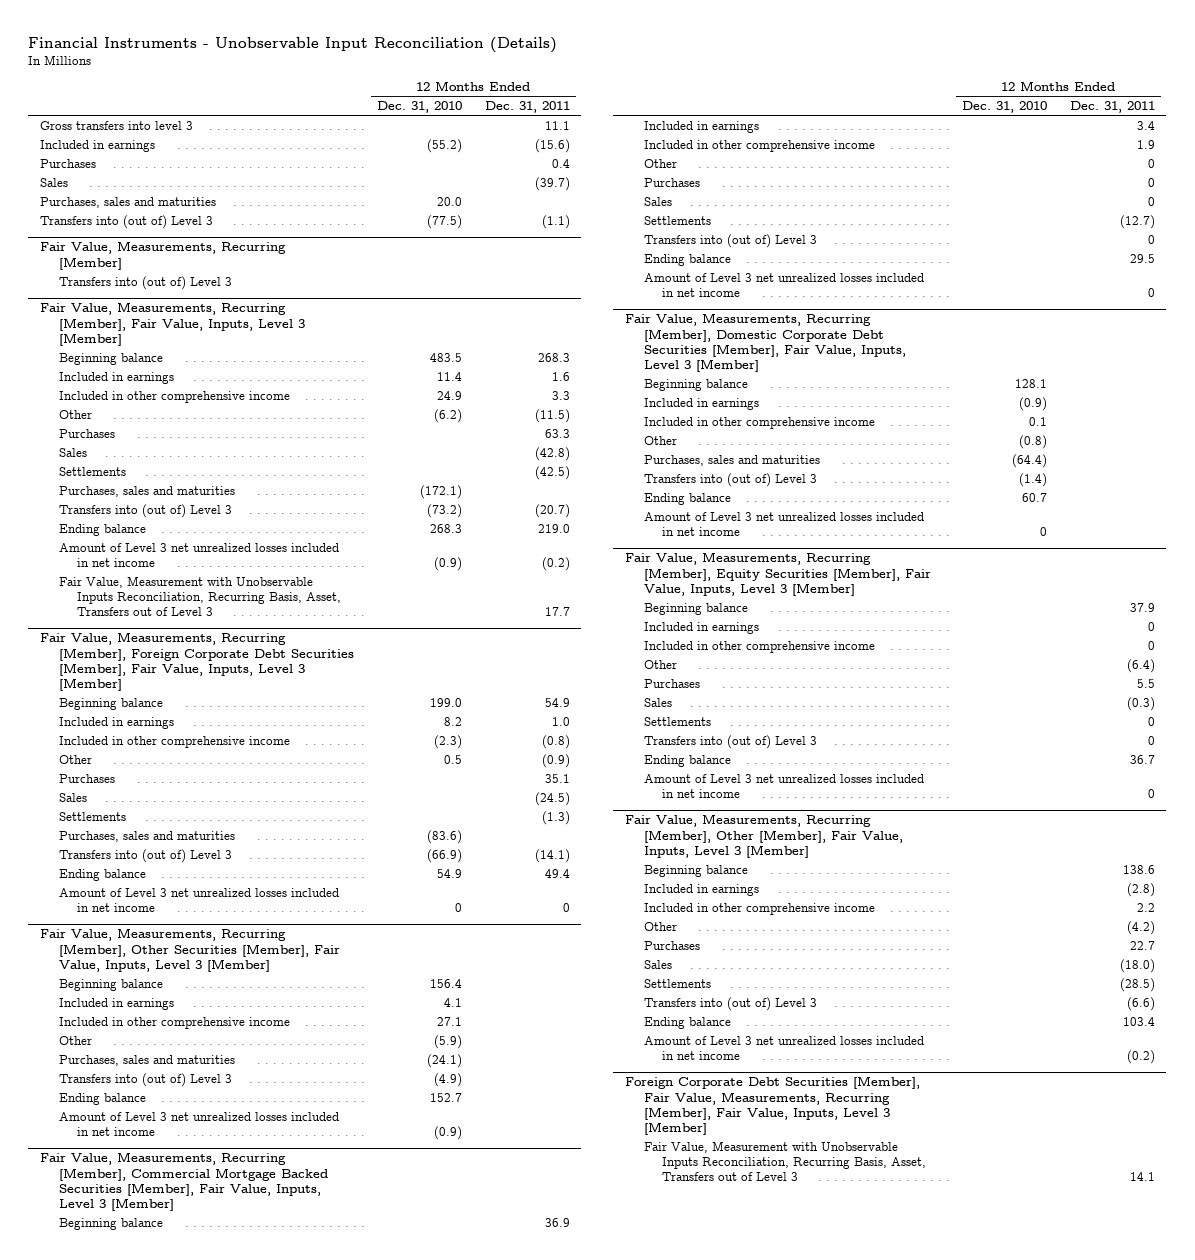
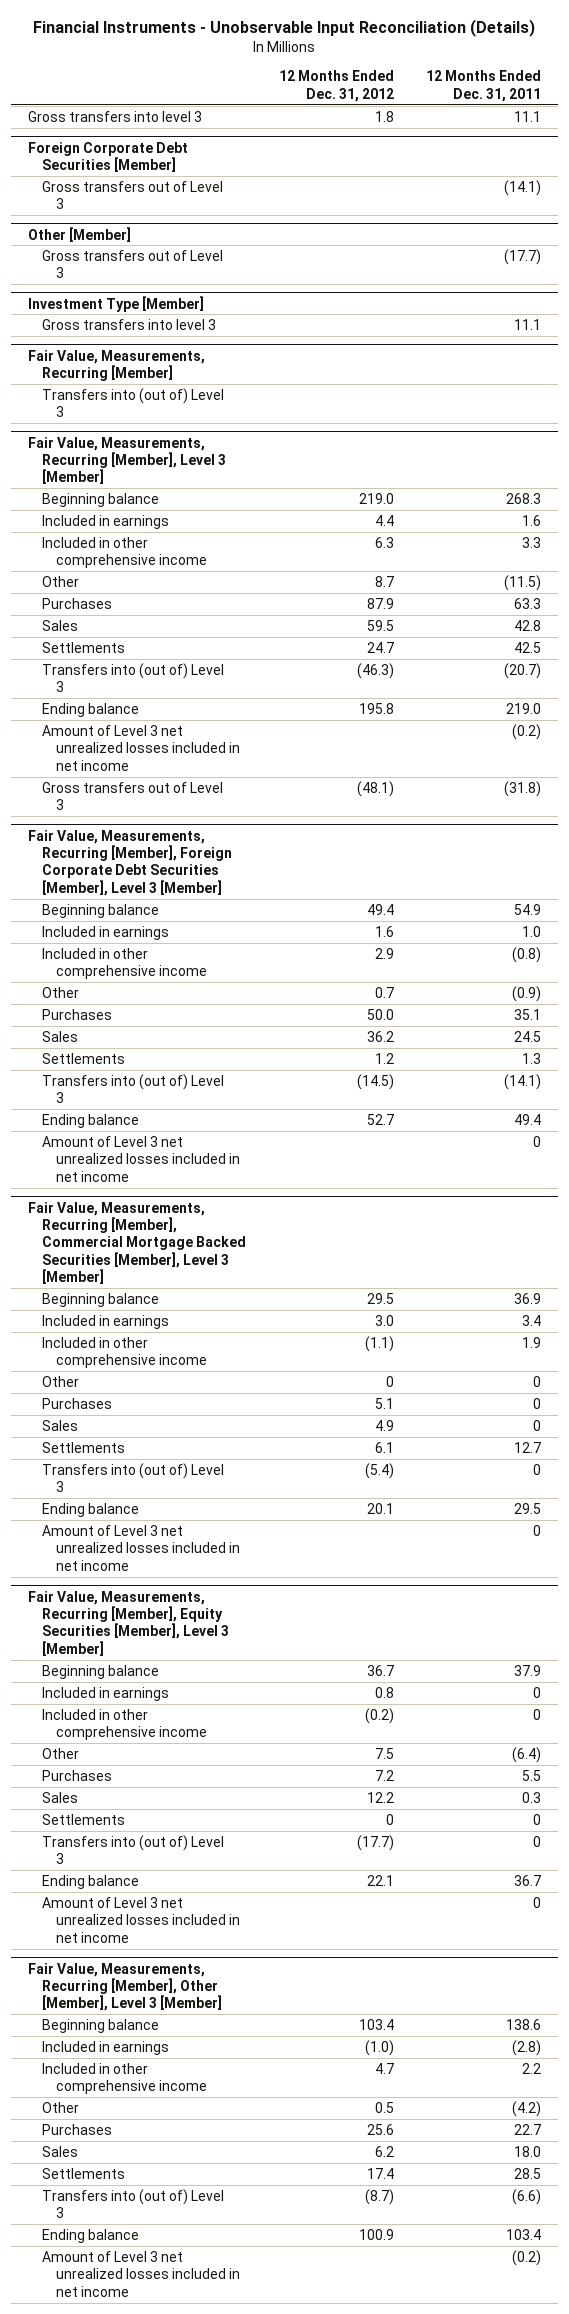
- | 12 Months Ended Dec. 31, 2010 | 12 Months Ended Dec. 31, 2011
+ | 12 Months Ended Dec. 31, 2012 | 12 Months Ended Dec. 31, 2011
- Included in earnings | (55.2) | (15.6)
- Purchases | | 0.4
- Sales | | (39.7)
- Purchases, sales and maturities | 20.0 |
- Transfers into (out of) Level 3 | (77.5) | (1.1)
+ Foreign Corporate Debt Securities [Member]
+ Gross transfers out of Level 3 | | (14.1)
+ Other [Member]
+ Gross transfers out of Level 3 | | (17.7)
+ Investment Type [Member]
+ Gross transfers into level 3 | | 11.1
- Fair Value, Measurements, Recurring [Member], Fair Value, Inputs, Level 3 [Member]
+ Fair Value, Measurements, Recurring [Member], Level 3 [Member]
- Sales | | (42.8)
- Settlements | | (42.5)
- Purchases, sales and maturities | (172.1) |
+ Sales | 59.5 | 42.8
+ Settlements | 24.7 | 42.5
- Fair Value, Measurement with Unobservable Inputs Reconciliation, Recurring Basis, Asset, Transfers out of Level 3 | | 17.7
- Fair Value, Measurements, Recurring [Member], Foreign Corporate Debt Securities [Member], Fair Value, Inputs, Level 3 [Member]
+ Gross transfers out of Level 3 | (48.1) | (31.8)
+ Fair Value, Measurements, Recurring [Member], Foreign Corporate Debt Securities [Member], Level 3 [Member]
- Sales | | (24.5)
- Settlements | | (1.3)
- Purchases, sales and maturities | (83.6) |
+ Sales | 36.2 | 24.5
+ Settlements | 1.2 | 1.3
- Fair Value, Measurements, Recurring [Member], Other Securities [Member], Fair Value, Inputs, Level 3 [Member]
- Beginning balance | 156.4 |
- Included in earnings | 4.1 |
- Included in other comprehensive income | 27.1 |
- Other | (5.9) |
- Purchases, sales and maturities | (24.1) |
- Transfers into (out of) Level 3 | (4.9) |
- Ending balance | 152.7 |
- Amount of Level 3 net unrealized losses included in net income | (0.9) |
- Fair Value, Measurements, Recurring [Member], Commercial Mortgage Backed Securities [Member], Fair Value, Inputs, Level 3 [Member]
+ Fair Value, Measurements, Recurring [Member], Commercial Mortgage Backed Securities [Member], Level 3 [Member]
- Settlements | | (12.7)
+ Settlements | 6.1 | 12.7
- Fair Value, Measurements, Recurring [Member], Domestic Corporate Debt Securities [Member], Fair Value, Inputs, Level 3 [Member]
- Beginning balance | 128.1 |
- Included in earnings | (0.9) |
- Included in other comprehensive income | 0.1 |
- Other | (0.8) |
- Purchases, sales and maturities | (64.4) |
- Transfers into (out of) Level 3 | (1.4) |
- Ending balance | 60.7 |
- Amount of Level 3 net unrealized losses included in net income | 0 |
- Fair Value, Measurements, Recurring [Member], Equity Securities [Member], Fair Value, Inputs, Level 3 [Member]
+ Fair Value, Measurements, Recurring [Member], Equity Securities [Member], Level 3 [Member]
- Sales | | (0.3)
+ Sales | 12.2 | 0.3
- Fair Value, Measurements, Recurring [Member], Other [Member], Fair Value, Inputs, Level 3 [Member]
+ Fair Value, Measurements, Recurring [Member], Other [Member], Level 3 [Member]
- Sales | | (18.0)
- Settlements | | (28.5)
+ Sales | 6.2 | 18.0
+ Settlements | 17.4 | 28.5
- Foreign Corporate Debt Securities [Member], Fair Value, Measurements, Recurring [Member], Fair Value, Inputs, Level 3 [Member]
- Fair Value, Measurement with Unobservable Inputs Reconciliation, Recurring Basis, Asset, Transfers out of Level 3 | | 14.1

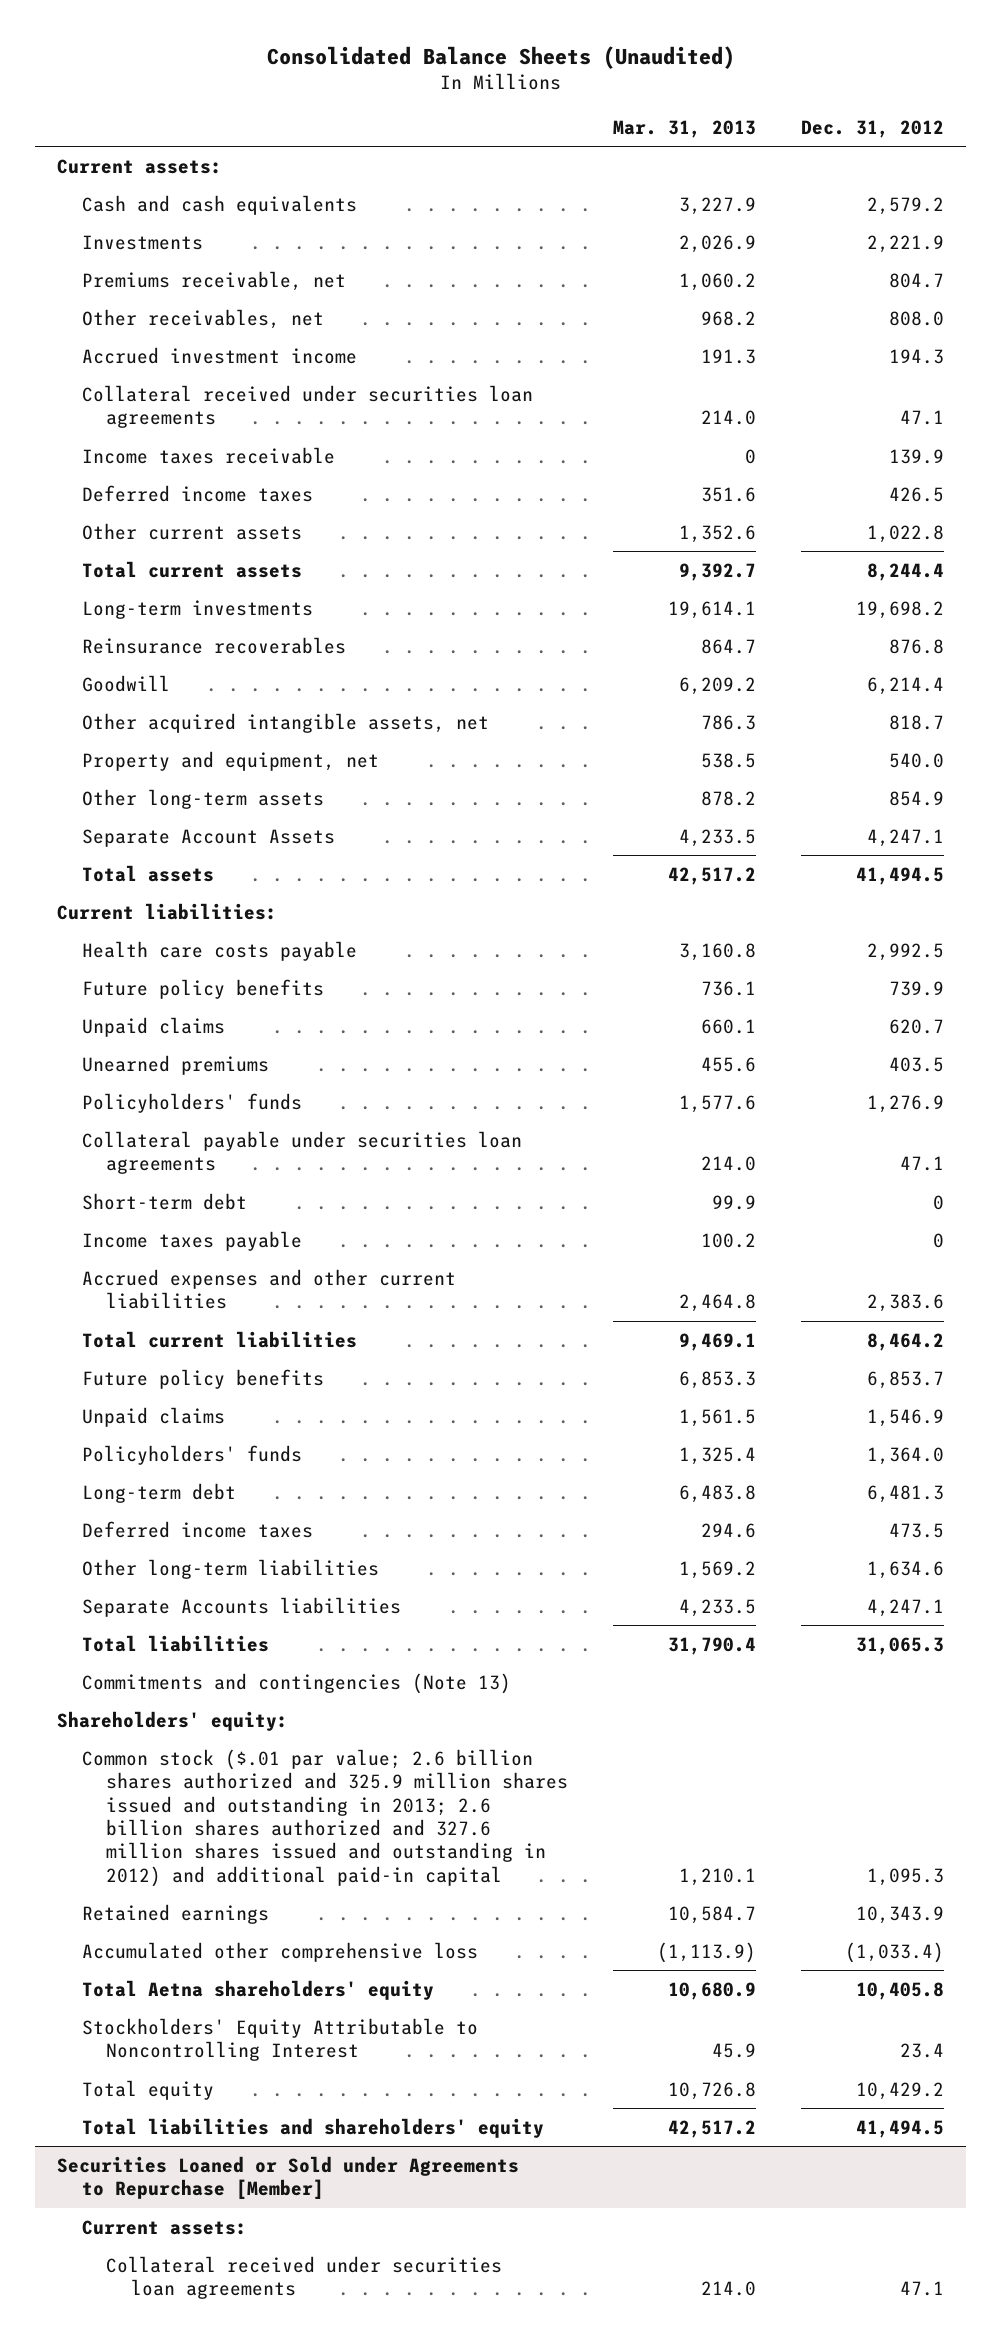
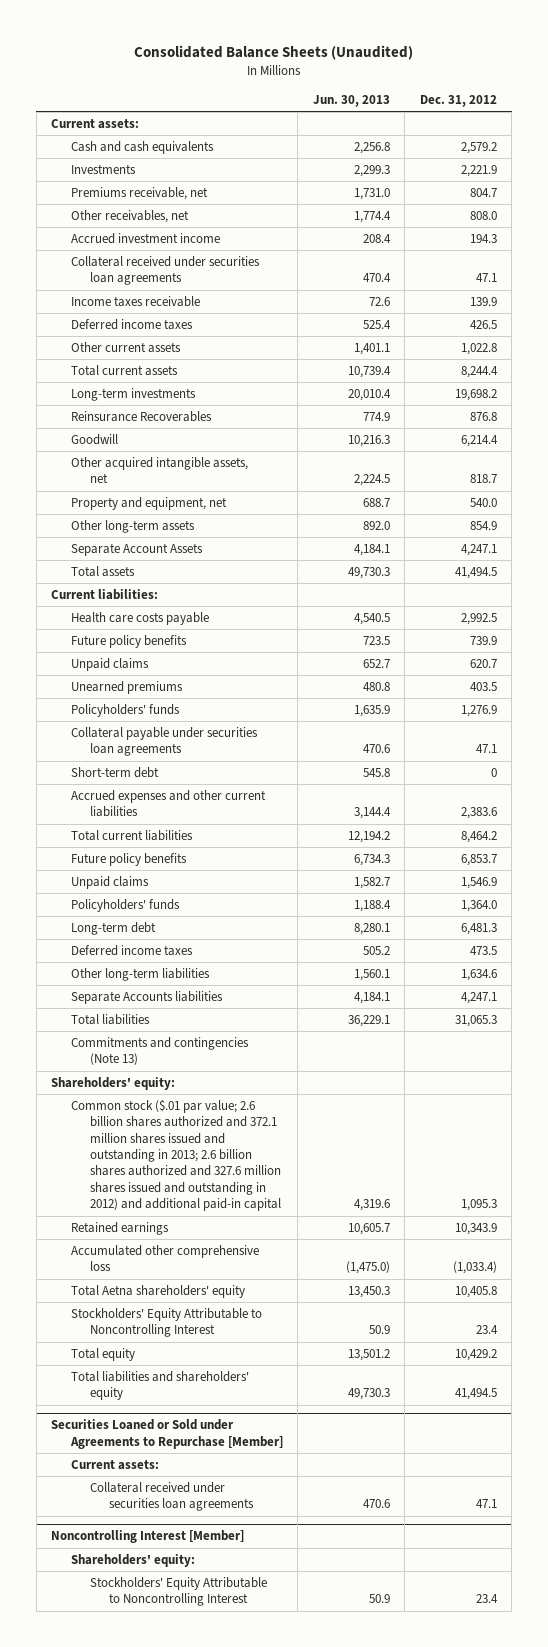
- | Mar. 31, 2013 | Dec. 31, 2012
+ | Jun. 30, 2013 | Dec. 31, 2012
- Reinsurance recoverables | 864.7 | 876.8
+ Reinsurance Recoverables | 774.9 | 876.8
- Income taxes payable | 100.2 | 0
- Common stock ($.01 par value; 2.6 billion shares authorized and 325.9 million shares issued and outstanding in 2013; 2.6 billion shares authorized and 327.6 million shares issued and outstanding in 2012) and additional paid-in capital | 1,210.1 | 1,095.3
+ Common stock ($.01 par value; 2.6 billion shares authorized and 372.1 million shares issued and outstanding in 2013; 2.6 billion shares authorized and 327.6 million shares issued and outstanding in 2012) and additional paid-in capital | 4,319.6 | 1,095.3
+ Noncontrolling Interest [Member]
+ Shareholders' equity:
+ Stockholders' Equity Attributable to Noncontrolling Interest | 50.9 | 23.4

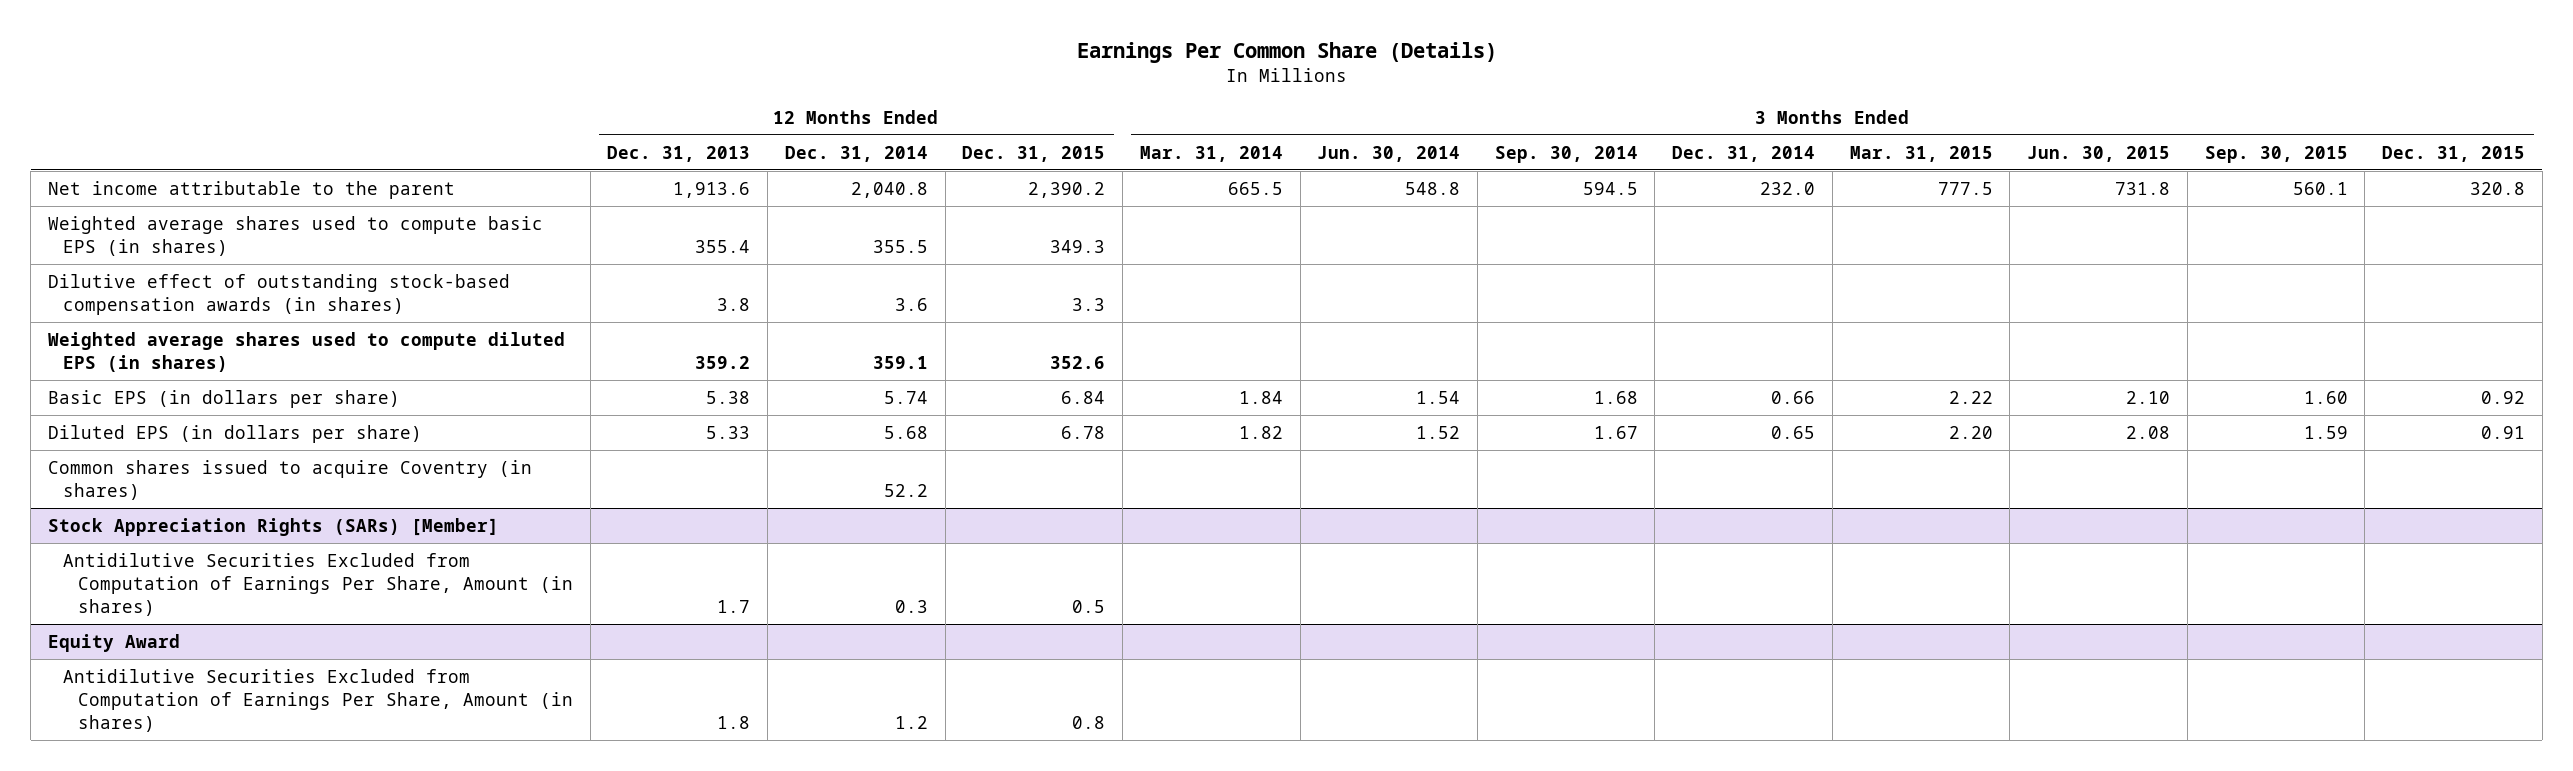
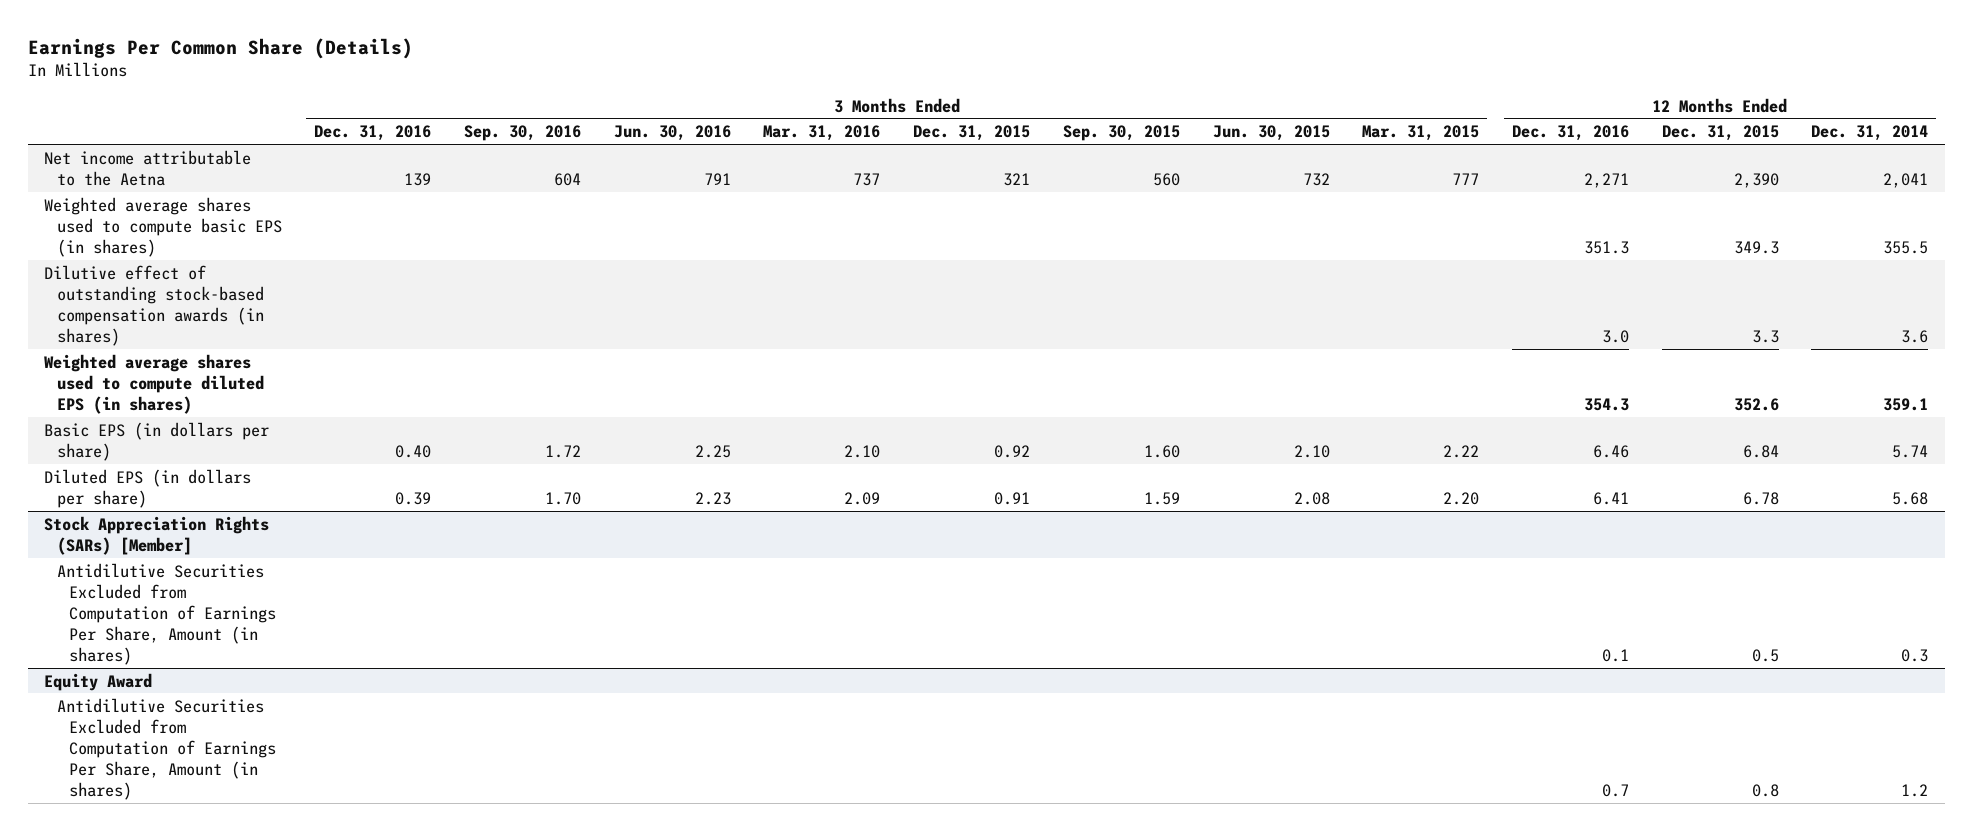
- | 12 Months Ended Dec. 31, 2013 | 12 Months Ended Dec. 31, 2014 | 12 Months Ended Dec. 31, 2015 | 3 Months Ended Mar. 31, 2014 | 3 Months Ended Jun. 30, 2014 | 3 Months Ended Sep. 30, 2014 | 3 Months Ended Dec. 31, 2014 | 3 Months Ended Mar. 31, 2015 | 3 Months Ended Jun. 30, 2015 | 3 Months Ended Sep. 30, 2015 | 3 Months Ended Dec. 31, 2015
+ | 3 Months Ended Dec. 31, 2016 | 3 Months Ended Sep. 30, 2016 | 3 Months Ended Jun. 30, 2016 | 3 Months Ended Mar. 31, 2016 | 3 Months Ended Dec. 31, 2015 | 3 Months Ended Sep. 30, 2015 | 3 Months Ended Jun. 30, 2015 | 3 Months Ended Mar. 31, 2015 | 12 Months Ended Dec. 31, 2016 | 12 Months Ended Dec. 31, 2015 | 12 Months Ended Dec. 31, 2014
- Net income attributable to the parent | 1,913.6 | 2,040.8 | 2,390.2 | 665.5 | 548.8 | 594.5 | 232.0 | 777.5 | 731.8 | 560.1 | 320.8
+ Net income attributable to the Aetna | 139 | 604 | 791 | 737 | 321 | 560 | 732 | 777 | 2,271 | 2,390 | 2,041
- Common shares issued to acquire Coventry (in shares) | | 52.2 | | | | | | | | |

